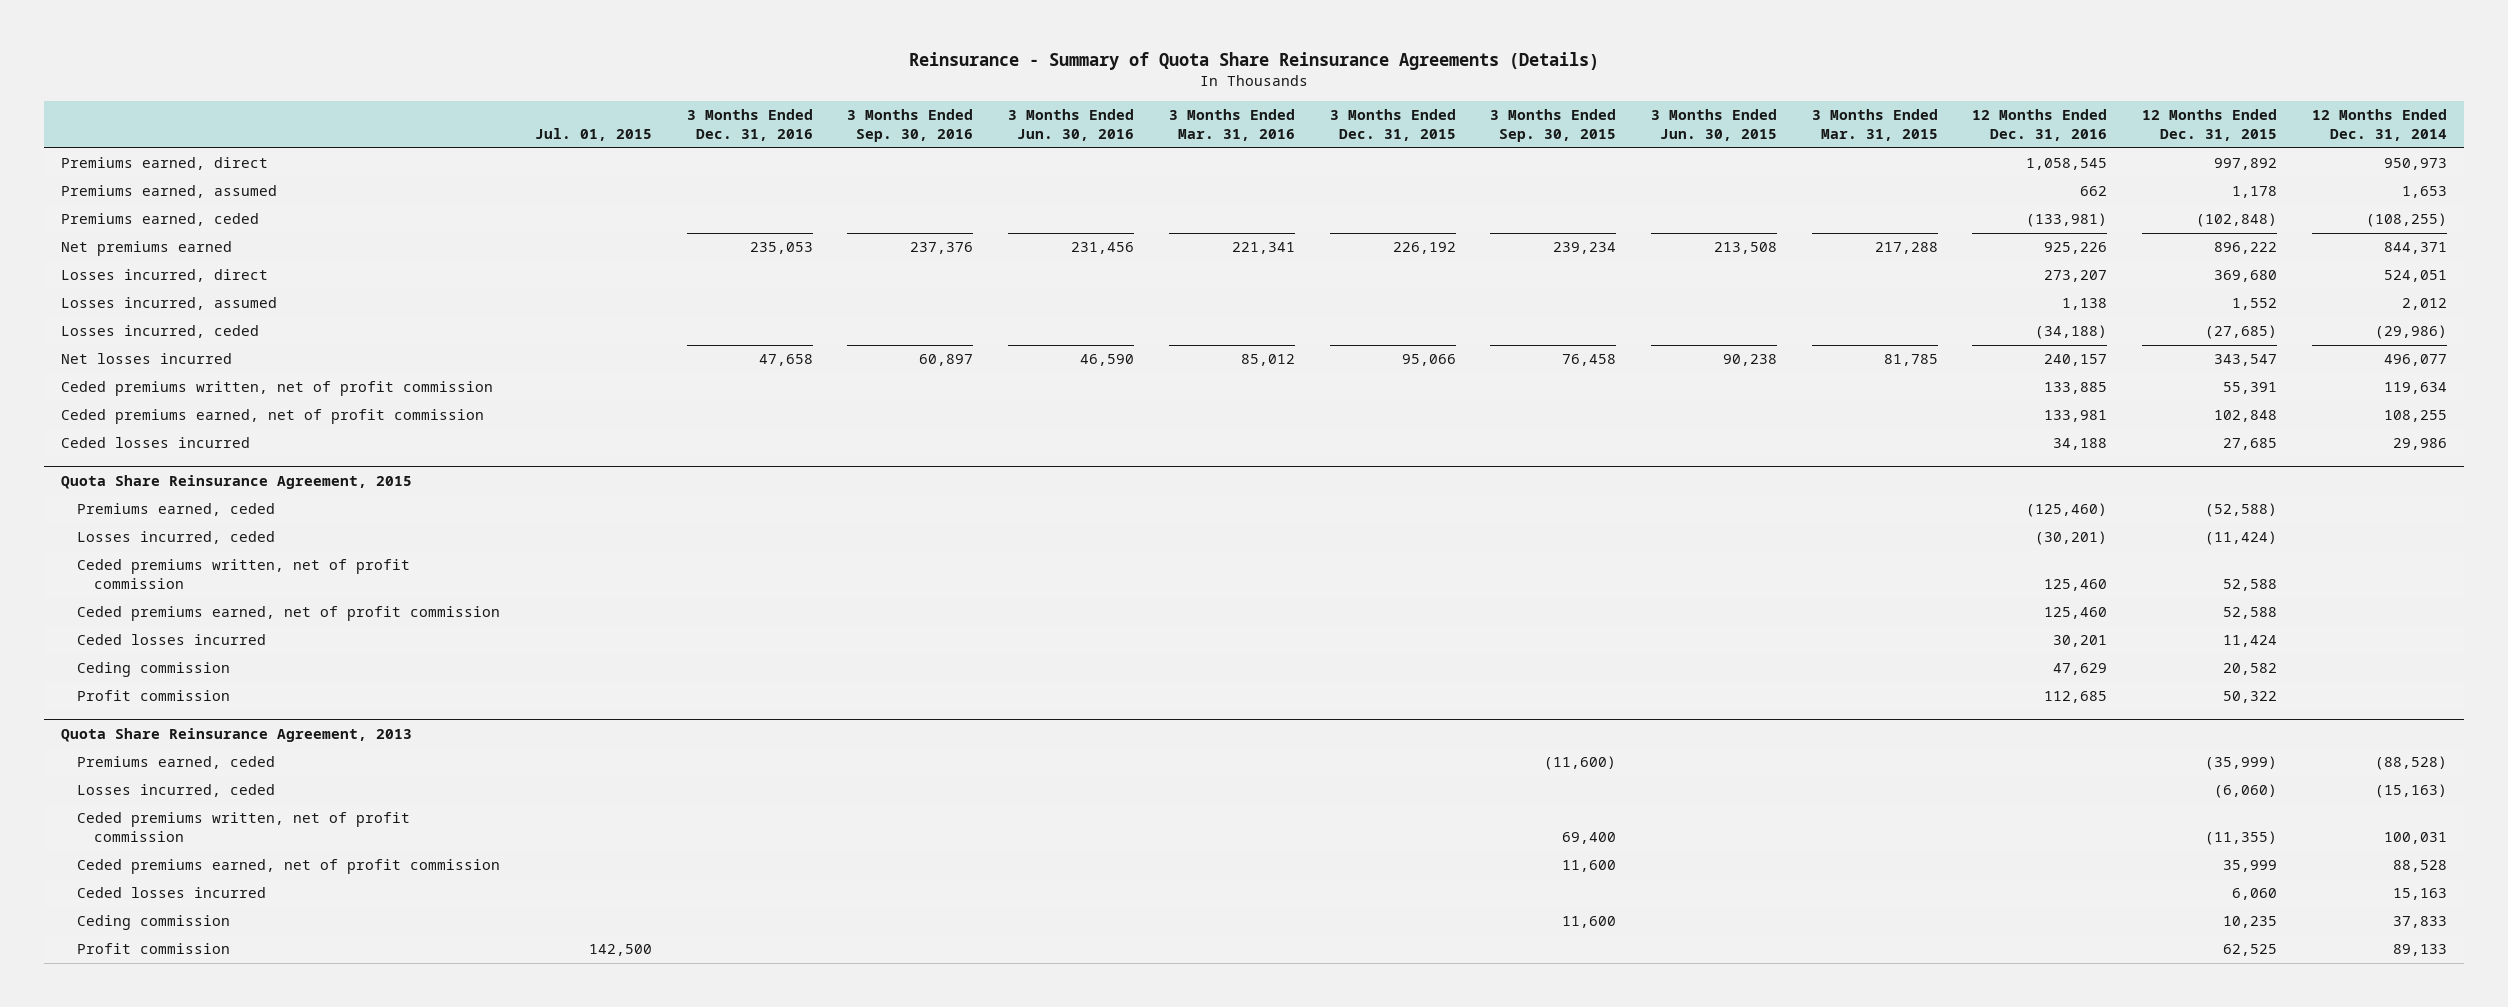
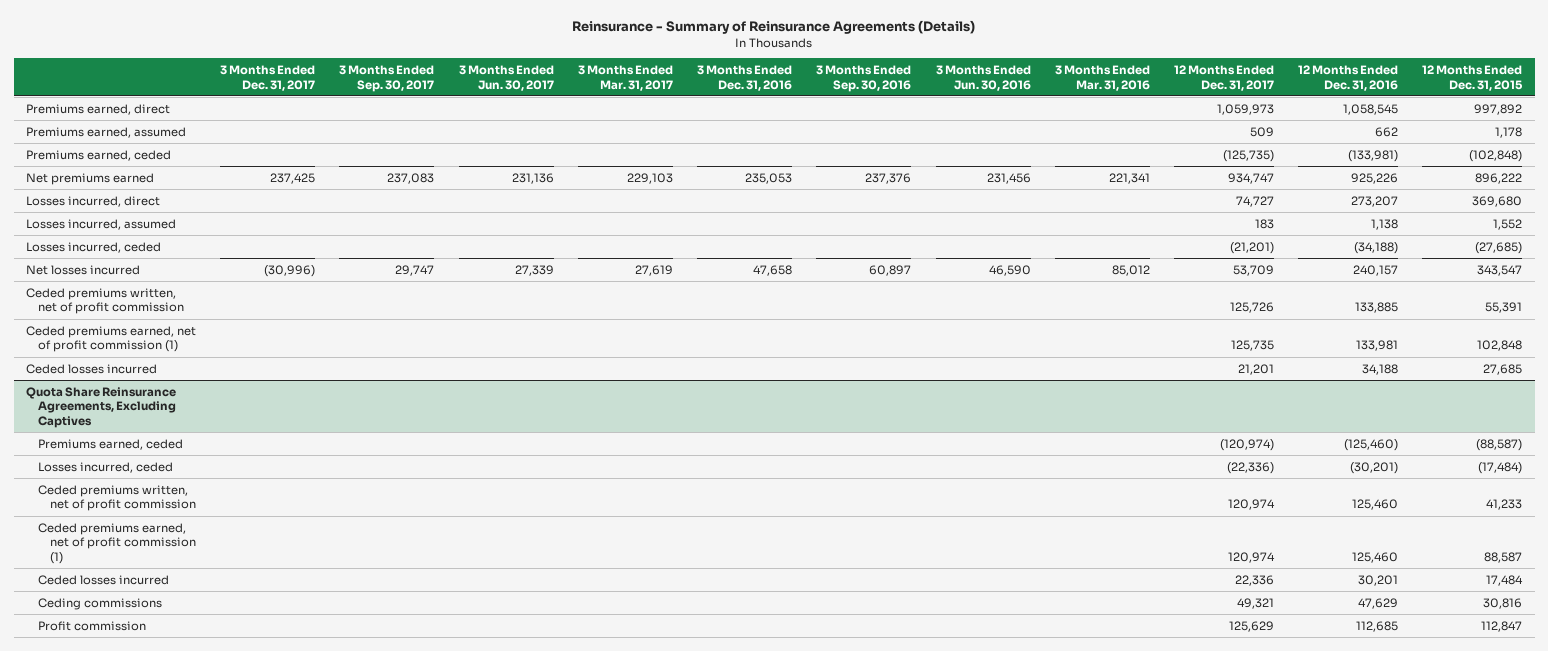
- Reinsurance - Summary of Quota Share Reinsurance Agreements (Details)
+ Reinsurance - Summary of Reinsurance Agreements (Details)
- | Jul. 01, 2015 | 3 Months Ended Dec. 31, 2016 | 3 Months Ended Sep. 30, 2016 | 3 Months Ended Jun. 30, 2016 | 3 Months Ended Mar. 31, 2016 | 3 Months Ended Dec. 31, 2015 | 3 Months Ended Sep. 30, 2015 | 3 Months Ended Jun. 30, 2015 | 3 Months Ended Mar. 31, 2015 | 12 Months Ended Dec. 31, 2016 | 12 Months Ended Dec. 31, 2015 | 12 Months Ended Dec. 31, 2014
+ | 3 Months Ended Dec. 31, 2017 | 3 Months Ended Sep. 30, 2017 | 3 Months Ended Jun. 30, 2017 | 3 Months Ended Mar. 31, 2017 | 3 Months Ended Dec. 31, 2016 | 3 Months Ended Sep. 30, 2016 | 3 Months Ended Jun. 30, 2016 | 3 Months Ended Mar. 31, 2016 | 12 Months Ended Dec. 31, 2017 | 12 Months Ended Dec. 31, 2016 | 12 Months Ended Dec. 31, 2015
- Ceded premiums earned, net of profit commission | | | | | | | | | | 133,981 | 102,848 | 108,255
+ Ceded premiums earned, net of profit commission (1) | | | | | | | | | 125,735 | 133,981 | 102,848
- Quota Share Reinsurance Agreement, 2015
- Premiums earned, ceded | | | | | | | | | | (125,460) | (52,588) |
- Losses incurred, ceded | | | | | | | | | | (30,201) | (11,424) |
- Ceded premiums written, net of profit commission | | | | | | | | | | 125,460 | 52,588 |
- Ceded premiums earned, net of profit commission | | | | | | | | | | 125,460 | 52,588 |
- Ceded losses incurred | | | | | | | | | | 30,201 | 11,424 |
- Ceding commission | | | | | | | | | | 47,629 | 20,582 |
- Profit commission | | | | | | | | | | 112,685 | 50,322 |
- Quota Share Reinsurance Agreement, 2013
- Premiums earned, ceded | | | | | | | (11,600) | | | | (35,999) | (88,528)
- Losses incurred, ceded | | | | | | | | | | | (6,060) | (15,163)
- Ceded premiums written, net of profit commission | | | | | | | 69,400 | | | | (11,355) | 100,031
- Ceded premiums earned, net of profit commission | | | | | | | 11,600 | | | | 35,999 | 88,528
- Ceded losses incurred | | | | | | | | | | | 6,060 | 15,163
- Ceding commission | | | | | | | 11,600 | | | | 10,235 | 37,833
- Profit commission | 142,500 | | | | | | | | | | 62,525 | 89,133
+ Quota Share Reinsurance Agreements, Excluding Captives
+ Premiums earned, ceded | | | | | | | | | (120,974) | (125,460) | (88,587)
+ Losses incurred, ceded | | | | | | | | | (22,336) | (30,201) | (17,484)
+ Ceded premiums written, net of profit commission | | | | | | | | | 120,974 | 125,460 | 41,233
+ Ceded premiums earned, net of profit commission (1) | | | | | | | | | 120,974 | 125,460 | 88,587
+ Ceded losses incurred | | | | | | | | | 22,336 | 30,201 | 17,484
+ Ceding commissions | | | | | | | | | 49,321 | 47,629 | 30,816
+ Profit commission | | | | | | | | | 125,629 | 112,685 | 112,847

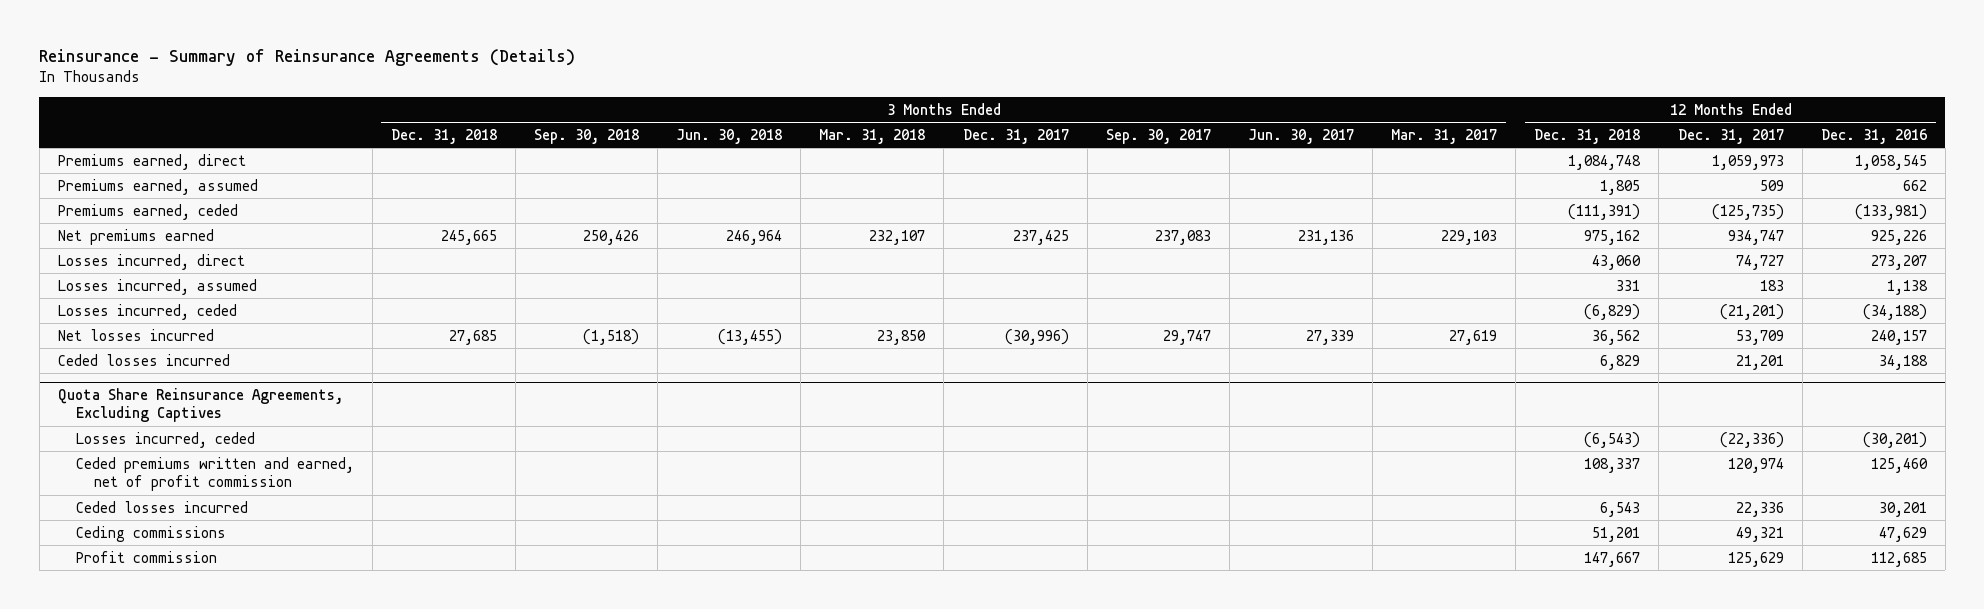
- | 3 Months Ended Dec. 31, 2017 | 3 Months Ended Sep. 30, 2017 | 3 Months Ended Jun. 30, 2017 | 3 Months Ended Mar. 31, 2017 | 3 Months Ended Dec. 31, 2016 | 3 Months Ended Sep. 30, 2016 | 3 Months Ended Jun. 30, 2016 | 3 Months Ended Mar. 31, 2016 | 12 Months Ended Dec. 31, 2017 | 12 Months Ended Dec. 31, 2016 | 12 Months Ended Dec. 31, 2015
+ | 3 Months Ended Dec. 31, 2018 | 3 Months Ended Sep. 30, 2018 | 3 Months Ended Jun. 30, 2018 | 3 Months Ended Mar. 31, 2018 | 3 Months Ended Dec. 31, 2017 | 3 Months Ended Sep. 30, 2017 | 3 Months Ended Jun. 30, 2017 | 3 Months Ended Mar. 31, 2017 | 12 Months Ended Dec. 31, 2018 | 12 Months Ended Dec. 31, 2017 | 12 Months Ended Dec. 31, 2016
- Ceded premiums written, net of profit commission | | | | | | | | | 125,726 | 133,885 | 55,391
- Ceded premiums earned, net of profit commission (1) | | | | | | | | | 125,735 | 133,981 | 102,848
@ Quota Share Reinsurance Agreements, Excluding Captives
- Premiums earned, ceded | | | | | | | | | (120,974) | (125,460) | (88,587)
- Ceded premiums written, net of profit commission | | | | | | | | | 120,974 | 125,460 | 41,233
- Ceded premiums earned, net of profit commission (1) | | | | | | | | | 120,974 | 125,460 | 88,587
+ Ceded premiums written and earned, net of profit commission | | | | | | | | | 108,337 | 120,974 | 125,460

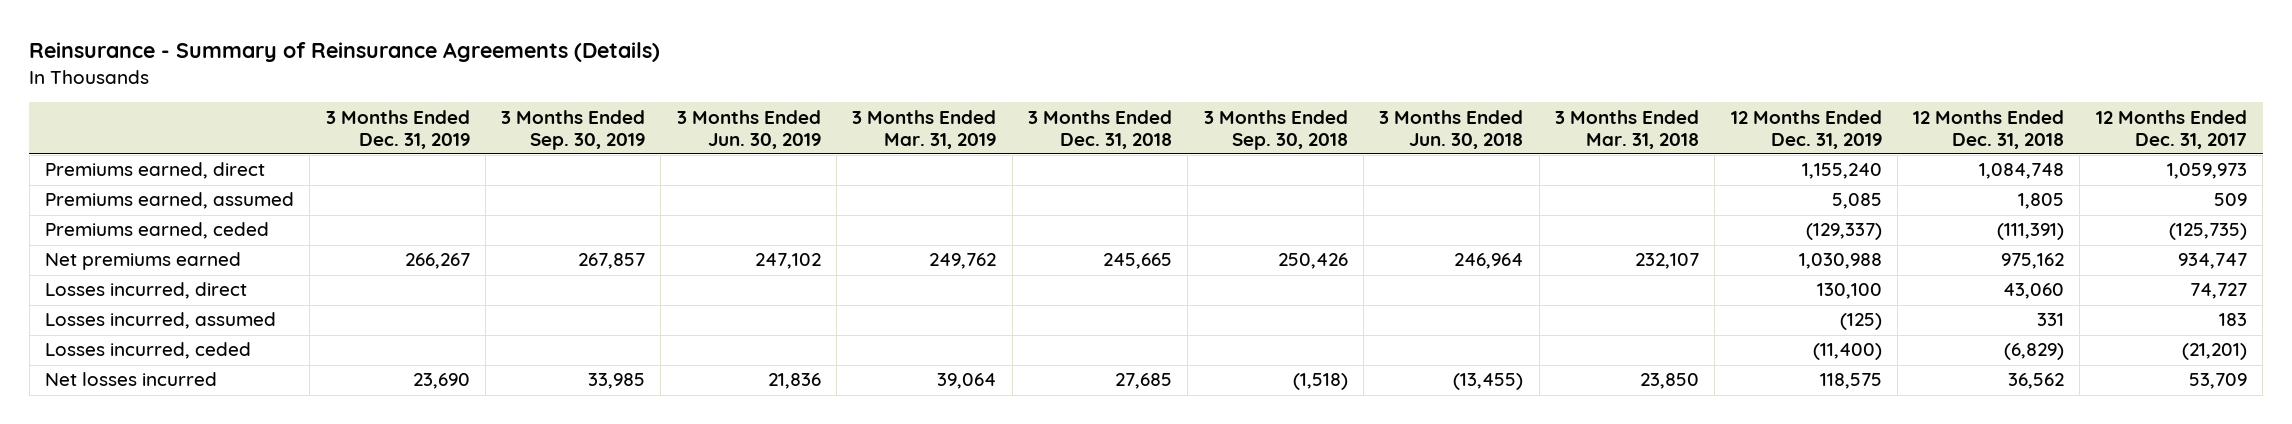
- | 3 Months Ended Dec. 31, 2018 | 3 Months Ended Sep. 30, 2018 | 3 Months Ended Jun. 30, 2018 | 3 Months Ended Mar. 31, 2018 | 3 Months Ended Dec. 31, 2017 | 3 Months Ended Sep. 30, 2017 | 3 Months Ended Jun. 30, 2017 | 3 Months Ended Mar. 31, 2017 | 12 Months Ended Dec. 31, 2018 | 12 Months Ended Dec. 31, 2017 | 12 Months Ended Dec. 31, 2016
+ | 3 Months Ended Dec. 31, 2019 | 3 Months Ended Sep. 30, 2019 | 3 Months Ended Jun. 30, 2019 | 3 Months Ended Mar. 31, 2019 | 3 Months Ended Dec. 31, 2018 | 3 Months Ended Sep. 30, 2018 | 3 Months Ended Jun. 30, 2018 | 3 Months Ended Mar. 31, 2018 | 12 Months Ended Dec. 31, 2019 | 12 Months Ended Dec. 31, 2018 | 12 Months Ended Dec. 31, 2017
- Ceded losses incurred | | | | | | | | | 6,829 | 21,201 | 34,188
- Quota Share Reinsurance Agreements, Excluding Captives
- Losses incurred, ceded | | | | | | | | | (6,543) | (22,336) | (30,201)
- Ceded premiums written and earned, net of profit commission | | | | | | | | | 108,337 | 120,974 | 125,460
- Ceded losses incurred | | | | | | | | | 6,543 | 22,336 | 30,201
- Ceding commissions | | | | | | | | | 51,201 | 49,321 | 47,629
- Profit commission | | | | | | | | | 147,667 | 125,629 | 112,685

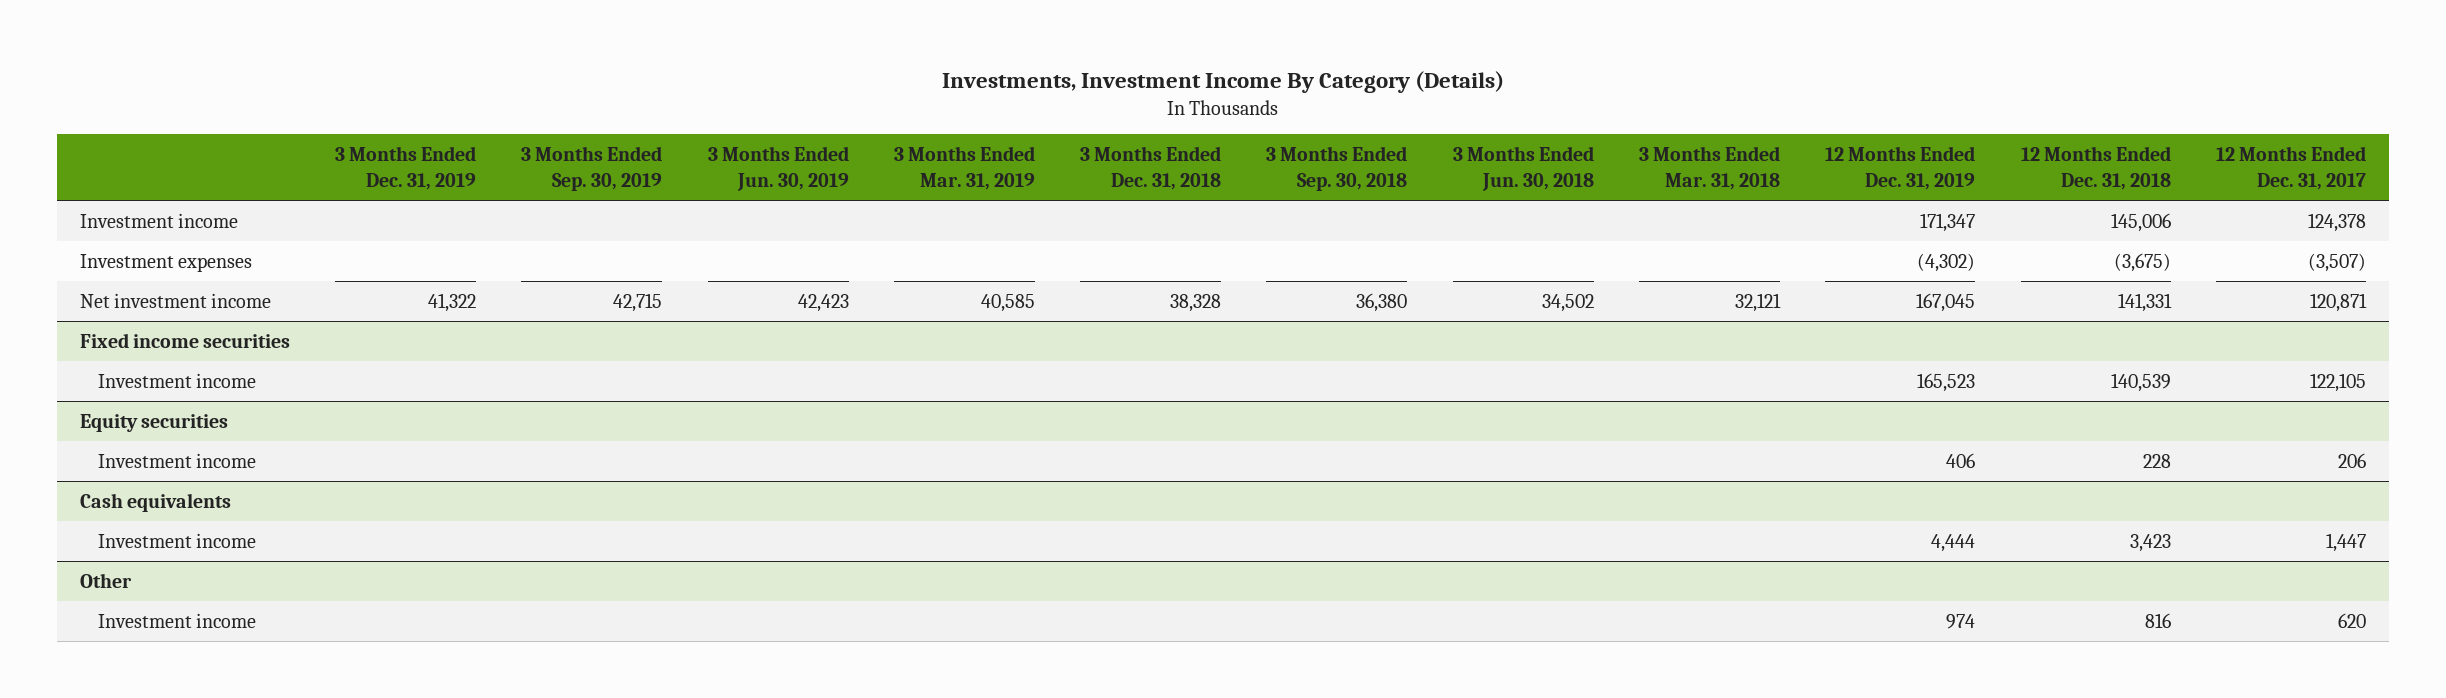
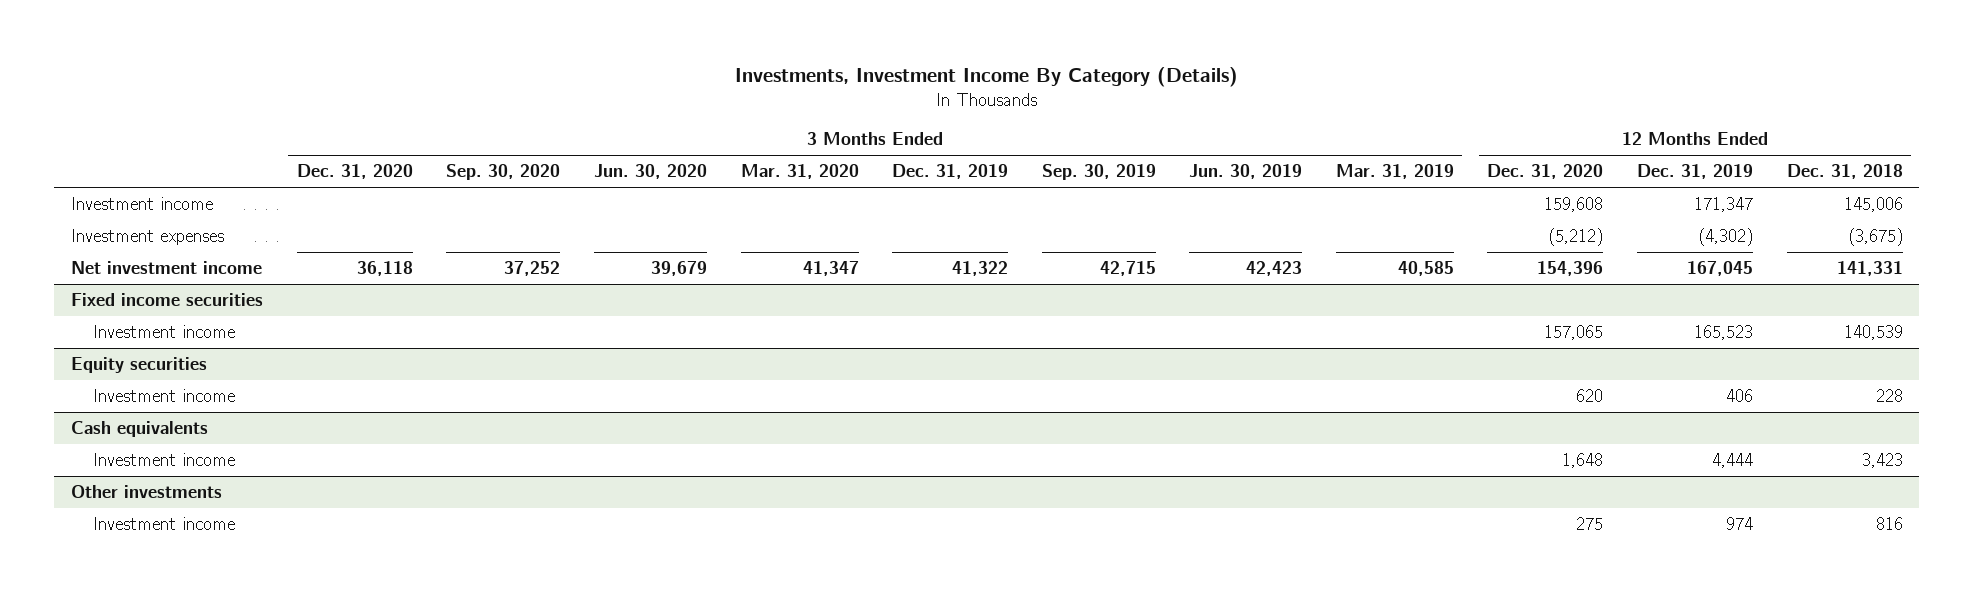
- | 3 Months Ended Dec. 31, 2019 | 3 Months Ended Sep. 30, 2019 | 3 Months Ended Jun. 30, 2019 | 3 Months Ended Mar. 31, 2019 | 3 Months Ended Dec. 31, 2018 | 3 Months Ended Sep. 30, 2018 | 3 Months Ended Jun. 30, 2018 | 3 Months Ended Mar. 31, 2018 | 12 Months Ended Dec. 31, 2019 | 12 Months Ended Dec. 31, 2018 | 12 Months Ended Dec. 31, 2017
+ | 3 Months Ended Dec. 31, 2020 | 3 Months Ended Sep. 30, 2020 | 3 Months Ended Jun. 30, 2020 | 3 Months Ended Mar. 31, 2020 | 3 Months Ended Dec. 31, 2019 | 3 Months Ended Sep. 30, 2019 | 3 Months Ended Jun. 30, 2019 | 3 Months Ended Mar. 31, 2019 | 12 Months Ended Dec. 31, 2020 | 12 Months Ended Dec. 31, 2019 | 12 Months Ended Dec. 31, 2018
- Other
+ Other investments

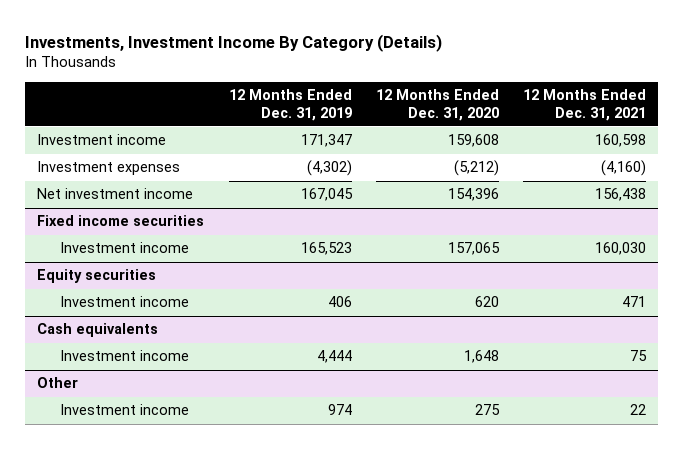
- | 3 Months Ended Dec. 31, 2020 | 3 Months Ended Sep. 30, 2020 | 3 Months Ended Jun. 30, 2020 | 3 Months Ended Mar. 31, 2020 | 3 Months Ended Dec. 31, 2019 | 3 Months Ended Sep. 30, 2019 | 3 Months Ended Jun. 30, 2019 | 3 Months Ended Mar. 31, 2019 | 12 Months Ended Dec. 31, 2020 | 12 Months Ended Dec. 31, 2019 | 12 Months Ended Dec. 31, 2018
+ | 12 Months Ended Dec. 31, 2019 | 12 Months Ended Dec. 31, 2020 | 12 Months Ended Dec. 31, 2021
- Other investments
+ Other

